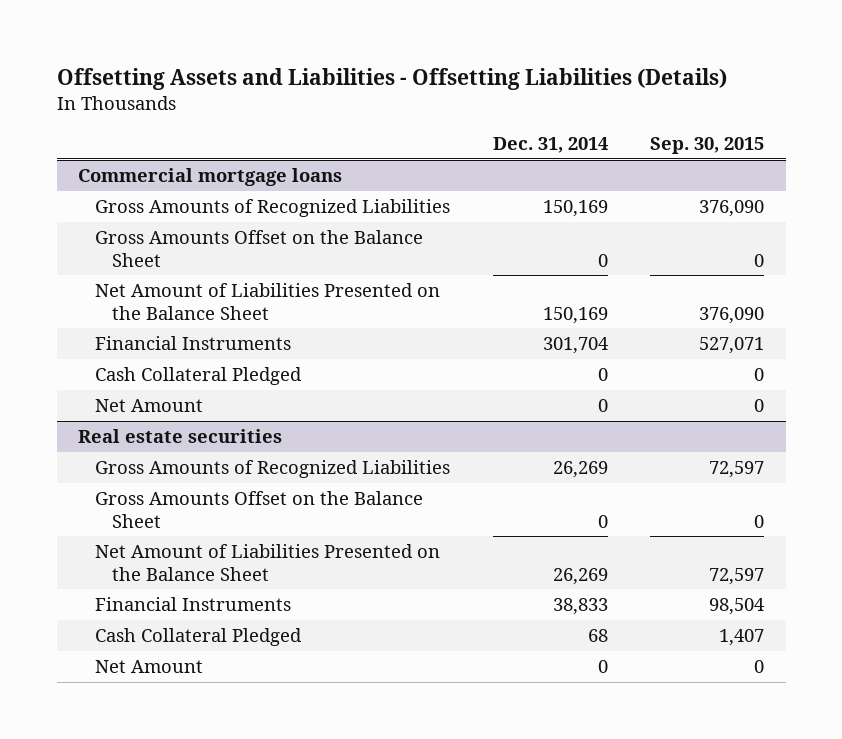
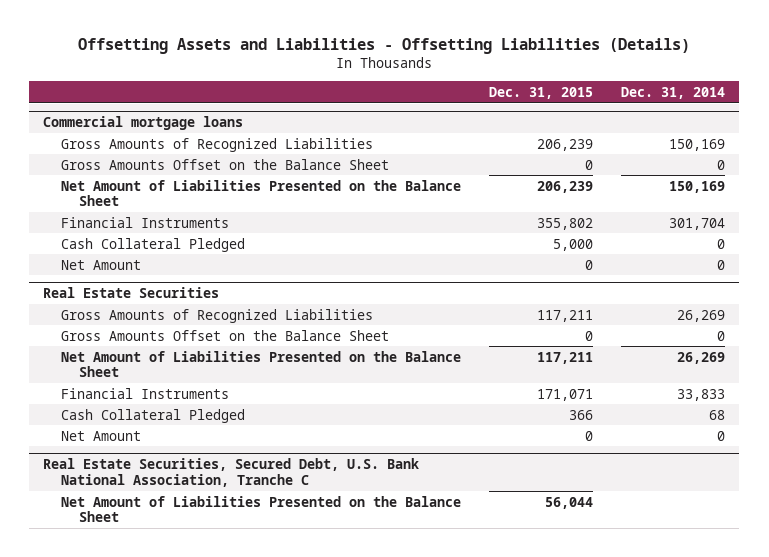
- | Dec. 31, 2014 | Sep. 30, 2015
+ | Dec. 31, 2015 | Dec. 31, 2014
- Real estate securities
+ Real Estate Securities
- Financial Instruments | 38,833 | 98,504
+ Financial Instruments | 171,071 | 33,833
+ Real Estate Securities, Secured Debt, U.S. Bank National Association, Tranche C
+ Net Amount of Liabilities Presented on the Balance Sheet | 56,044 |

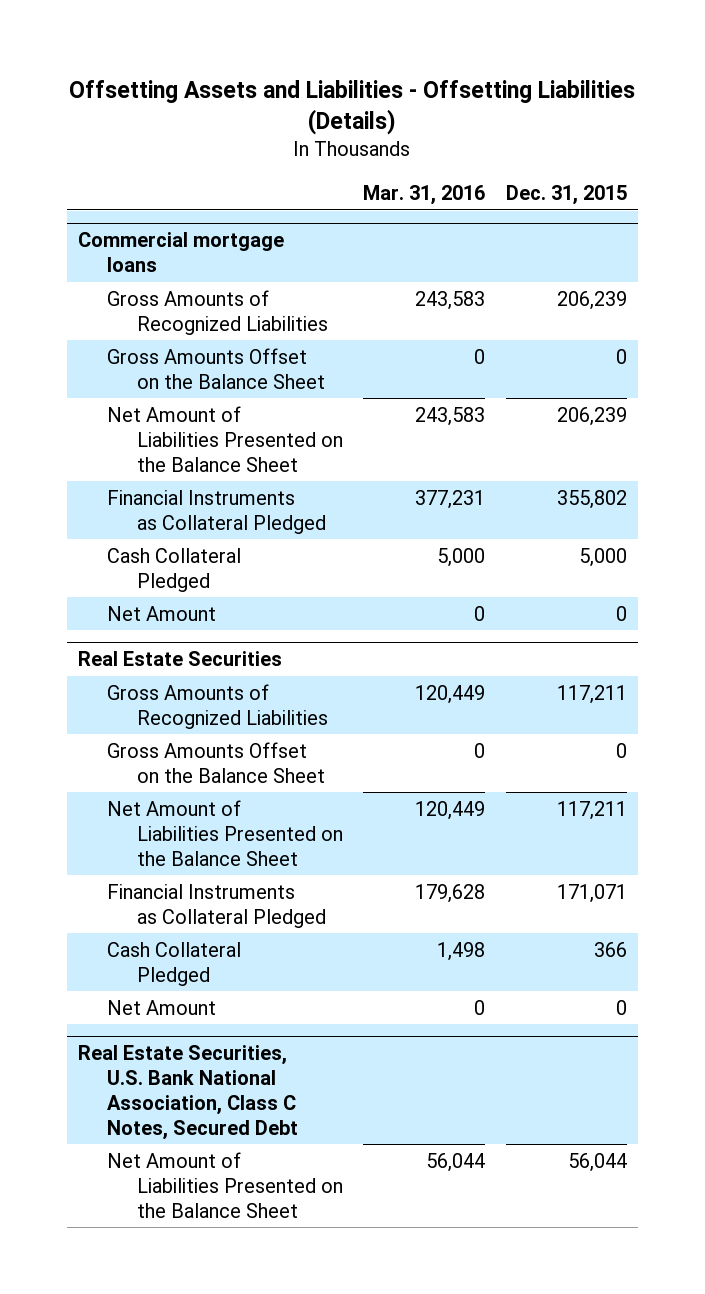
- | Dec. 31, 2015 | Dec. 31, 2014
+ | Mar. 31, 2016 | Dec. 31, 2015
@ Commercial mortgage loans
- Financial Instruments | 355,802 | 301,704
+ Financial Instruments as Collateral Pledged | 377,231 | 355,802
@ Real Estate Securities
- Financial Instruments | 171,071 | 33,833
+ Financial Instruments as Collateral Pledged | 179,628 | 171,071
- Real Estate Securities, Secured Debt, U.S. Bank National Association, Tranche C
+ Real Estate Securities, U.S. Bank National Association, Class C Notes, Secured Debt

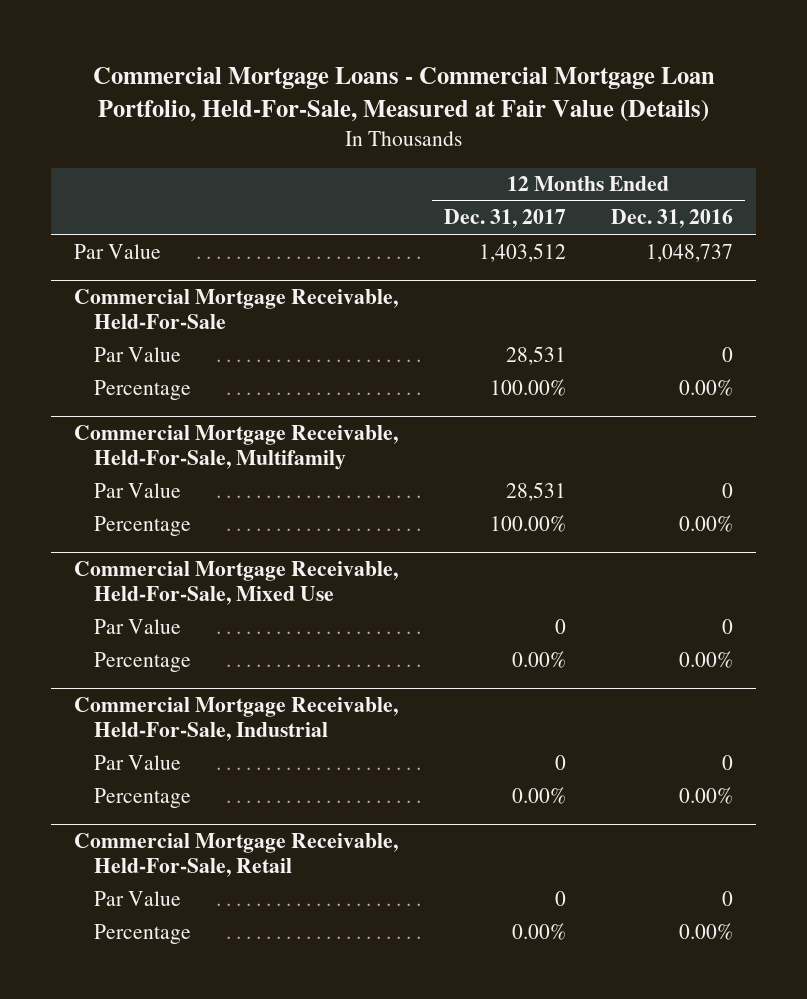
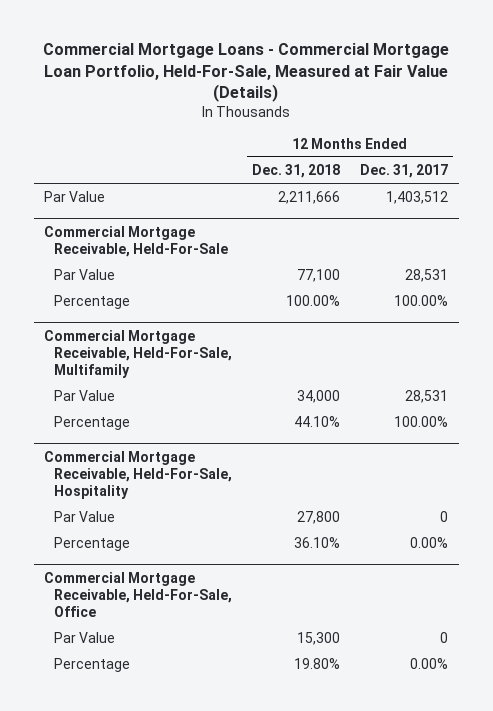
- | 12 Months Ended Dec. 31, 2017 | 12 Months Ended Dec. 31, 2016
+ | 12 Months Ended Dec. 31, 2018 | 12 Months Ended Dec. 31, 2017
- Commercial Mortgage Receivable, Held-For-Sale, Mixed Use
- Par Value | 0 | 0
- Percentage | 0.00% | 0.00%
- Commercial Mortgage Receivable, Held-For-Sale, Industrial
+ Commercial Mortgage Receivable, Held-For-Sale, Hospitality
- Commercial Mortgage Receivable, Held-For-Sale, Retail
+ Commercial Mortgage Receivable, Held-For-Sale, Office

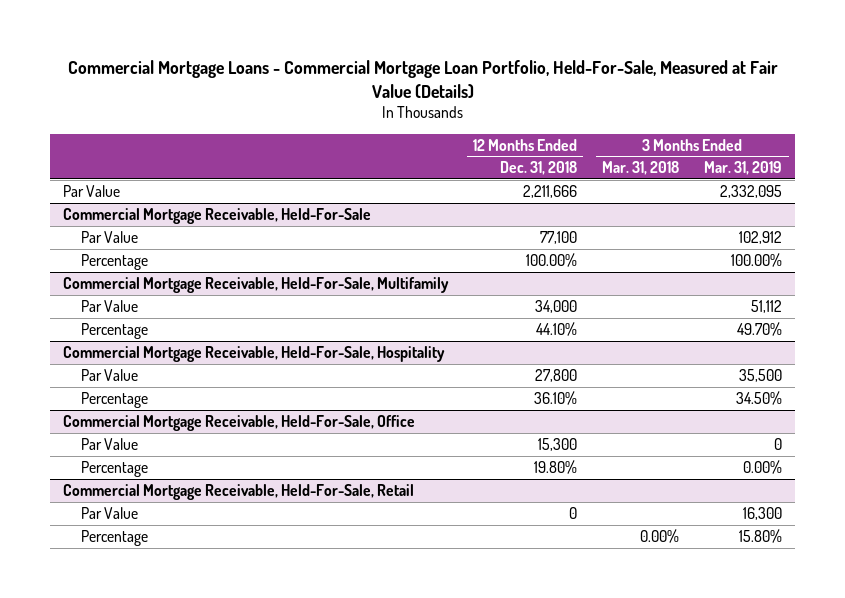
- | 12 Months Ended Dec. 31, 2018 | 12 Months Ended Dec. 31, 2017
+ | 12 Months Ended Dec. 31, 2018 | 3 Months Ended Mar. 31, 2018 | 3 Months Ended Mar. 31, 2019
+ Commercial Mortgage Receivable, Held-For-Sale, Retail
+ Par Value | 0 | | 16,300
+ Percentage | | 0.00% | 15.80%

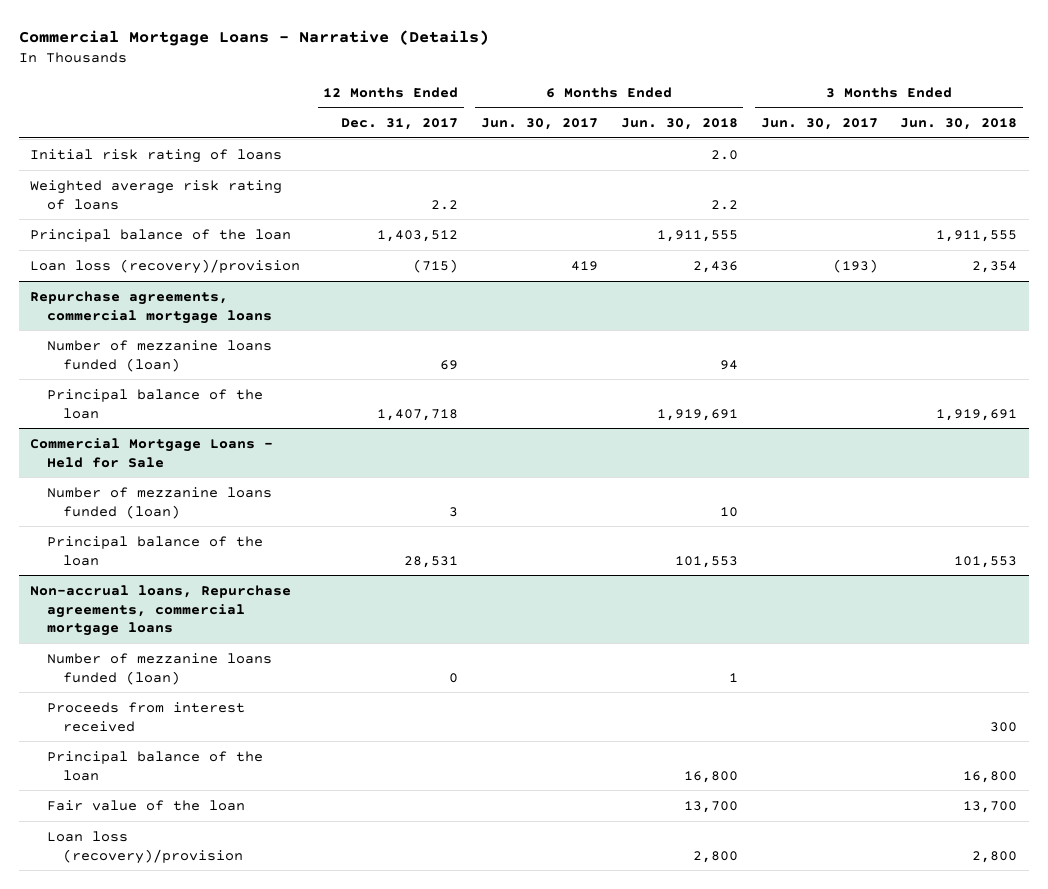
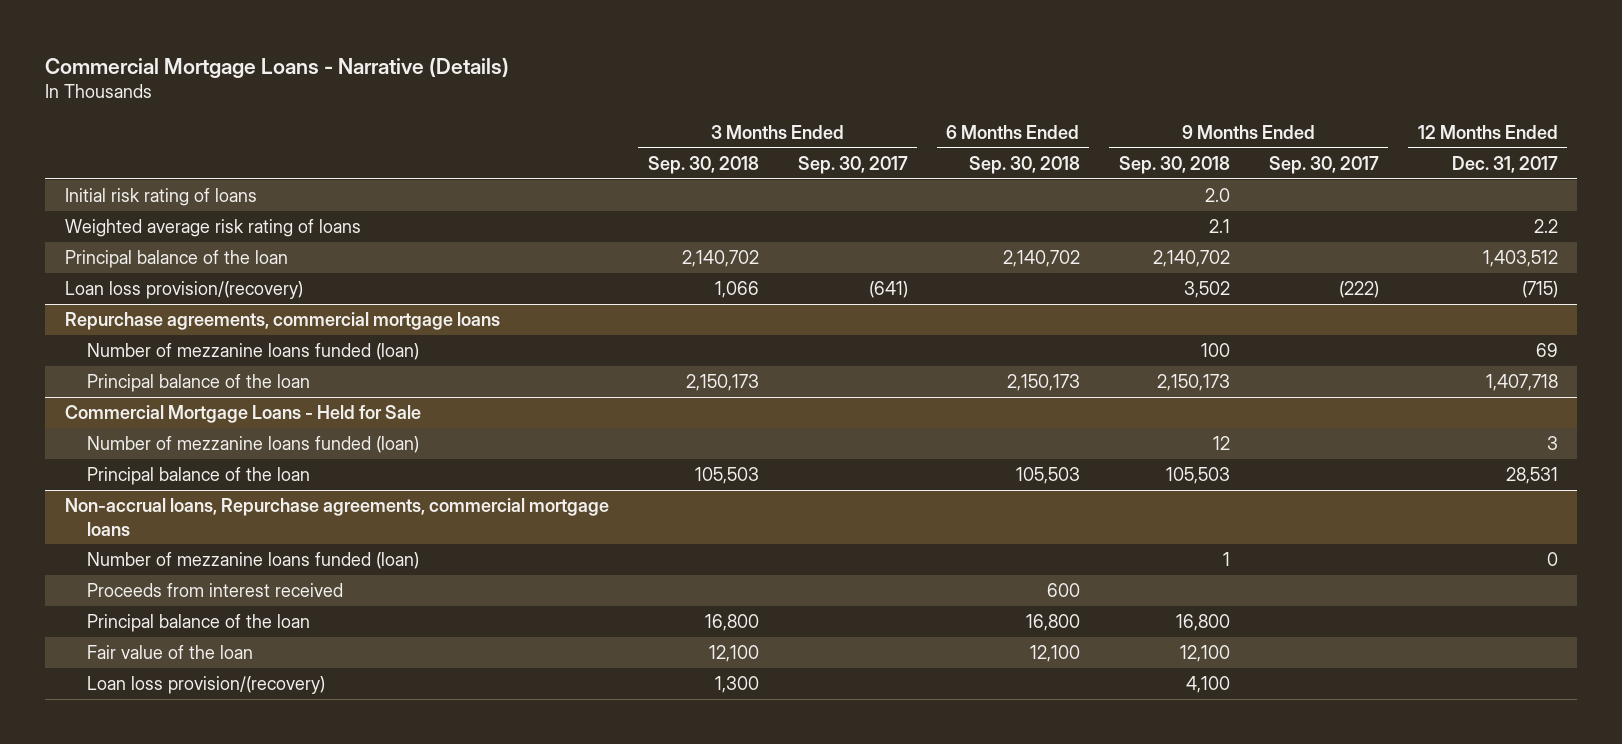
- | 12 Months Ended Dec. 31, 2017 | 6 Months Ended Jun. 30, 2017 | 6 Months Ended Jun. 30, 2018 | 3 Months Ended Jun. 30, 2017 | 3 Months Ended Jun. 30, 2018
+ | 3 Months Ended Sep. 30, 2018 | 3 Months Ended Sep. 30, 2017 | 6 Months Ended Sep. 30, 2018 | 9 Months Ended Sep. 30, 2018 | 9 Months Ended Sep. 30, 2017 | 12 Months Ended Dec. 31, 2017
- Loan loss (recovery)/provision | (715) | 419 | 2,436 | (193) | 2,354
+ Loan loss provision/(recovery) | 1,066 | (641) | | 3,502 | (222) | (715)
@ Non-accrual loans, Repurchase agreements, commercial mortgage loans
- Loan loss (recovery)/provision | | | 2,800 | | 2,800
+ Loan loss provision/(recovery) | 1,300 | | | 4,100 | |

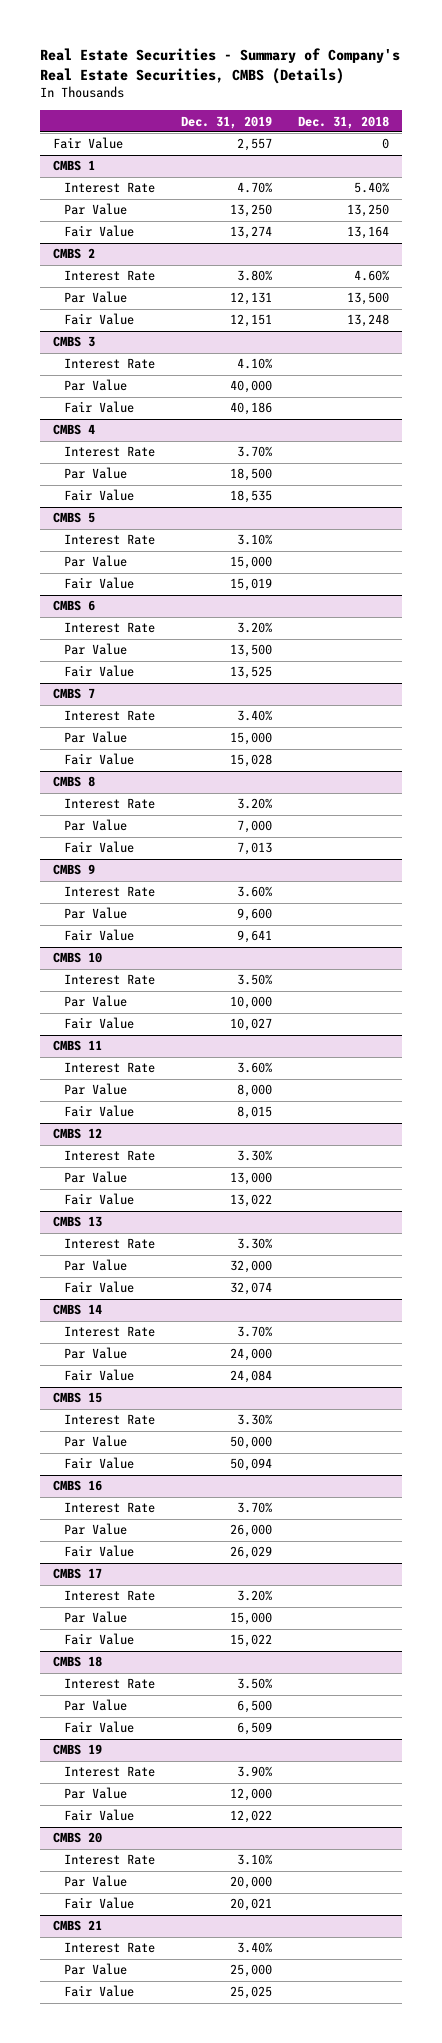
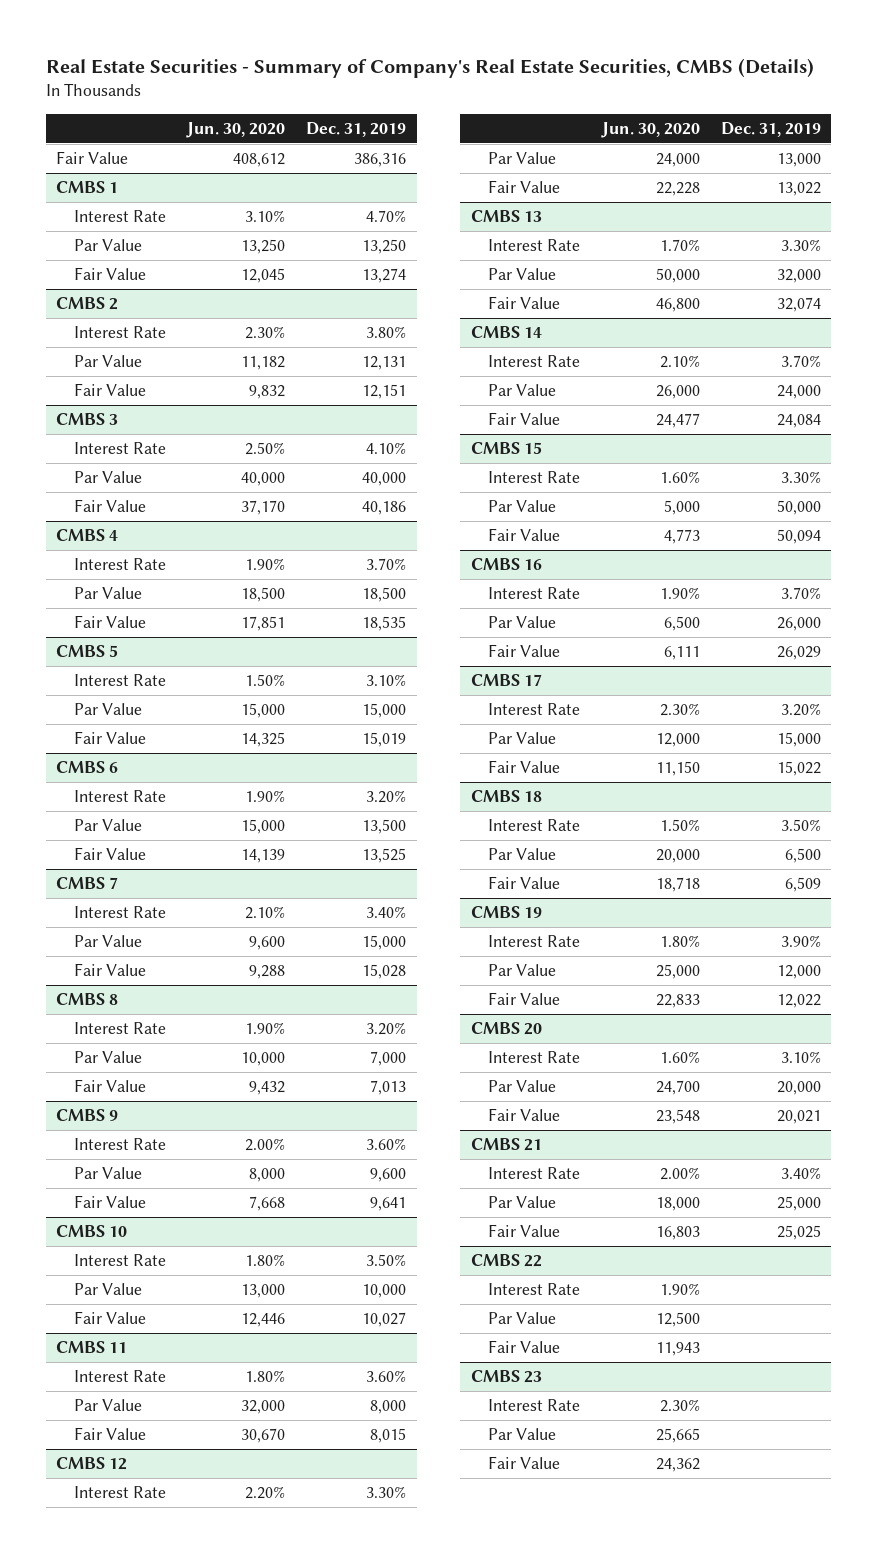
- | Dec. 31, 2019 | Dec. 31, 2018
+ | Jun. 30, 2020 | Dec. 31, 2019
- Fair Value | 2,557 | 0
+ Fair Value | 408,612 | 386,316
+ CMBS 22
+ Interest Rate | 1.90% |
+ Par Value | 12,500 |
+ Fair Value | 11,943 |
+ CMBS 23
+ Interest Rate | 2.30% |
+ Par Value | 25,665 |
+ Fair Value | 24,362 |

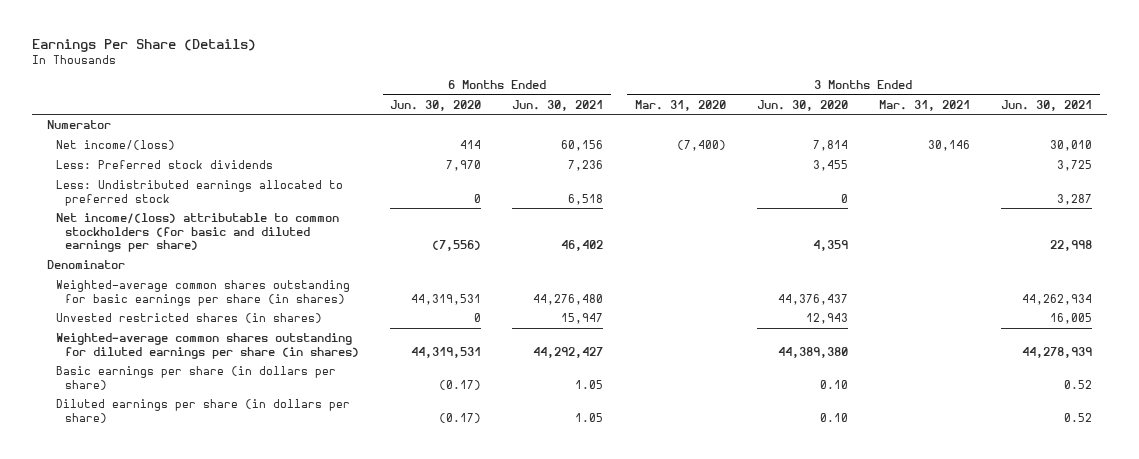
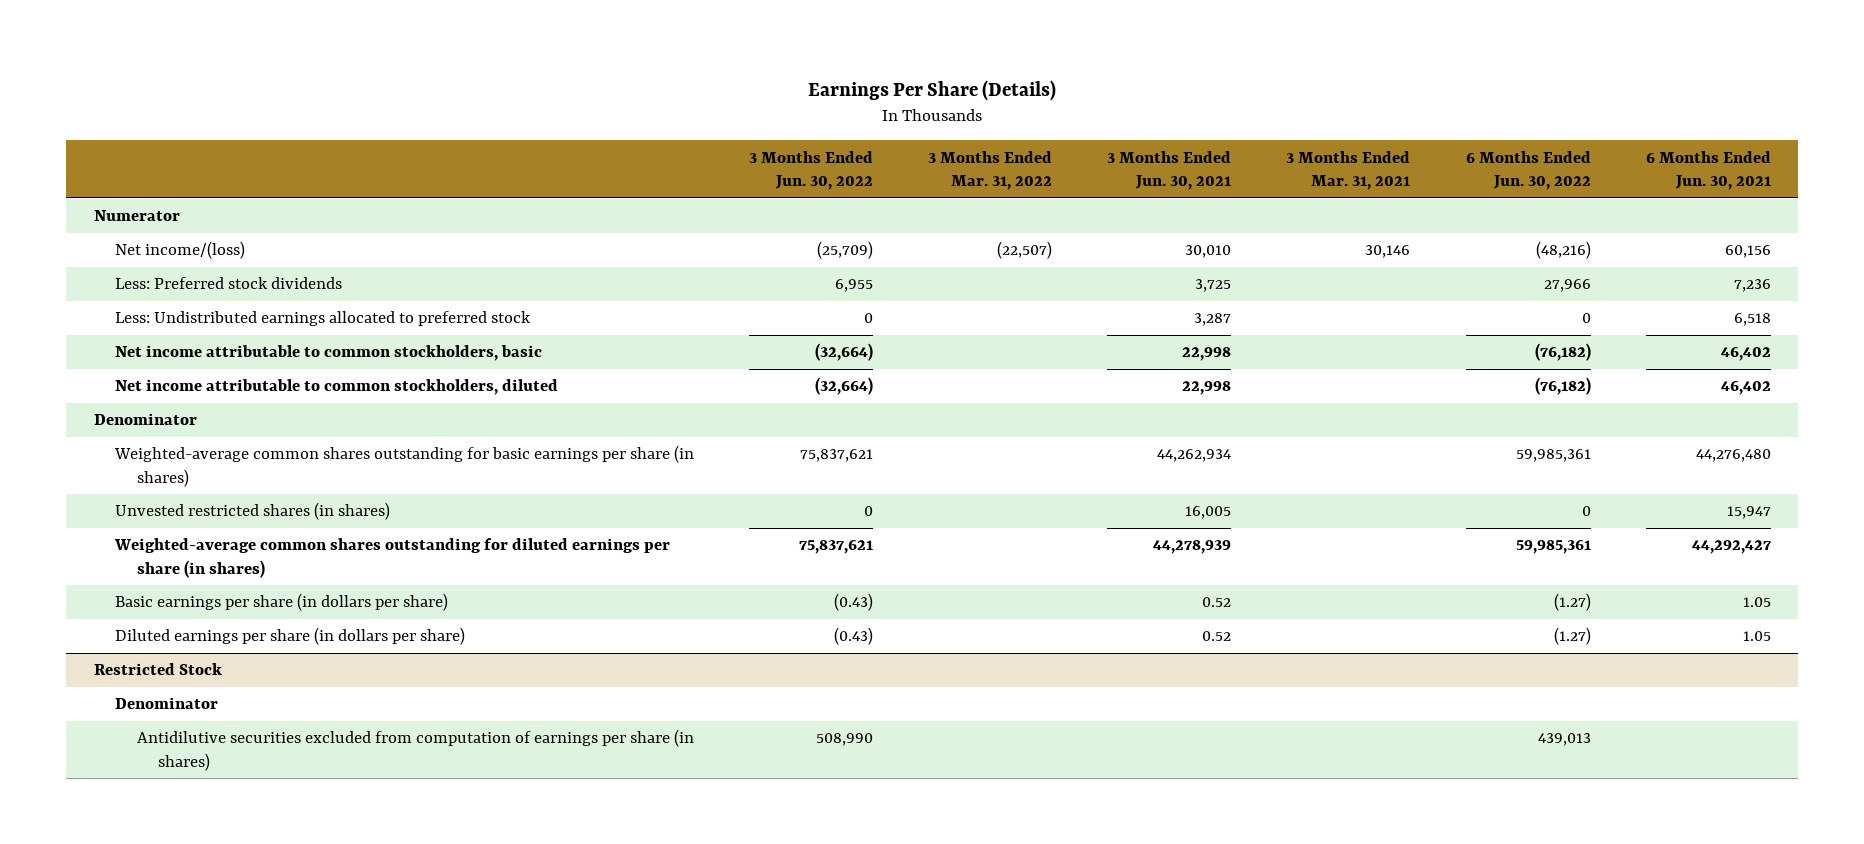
- | 6 Months Ended Jun. 30, 2020 | 6 Months Ended Jun. 30, 2021 | 3 Months Ended Mar. 31, 2020 | 3 Months Ended Jun. 30, 2020 | 3 Months Ended Mar. 31, 2021 | 3 Months Ended Jun. 30, 2021
+ | 3 Months Ended Jun. 30, 2022 | 3 Months Ended Mar. 31, 2022 | 3 Months Ended Jun. 30, 2021 | 3 Months Ended Mar. 31, 2021 | 6 Months Ended Jun. 30, 2022 | 6 Months Ended Jun. 30, 2021
- Net income/(loss) attributable to common stockholders (for basic and diluted earnings per share) | (7,556) | 46,402 | | 4,359 | | 22,998
+ Net income attributable to common stockholders, basic | (32,664) | | 22,998 | | (76,182) | 46,402
+ Net income attributable to common stockholders, diluted | (32,664) | | 22,998 | | (76,182) | 46,402
+ Restricted Stock
+ Denominator
+ Antidilutive securities excluded from computation of earnings per share (in shares) | 508,990 | | | | 439,013 |

